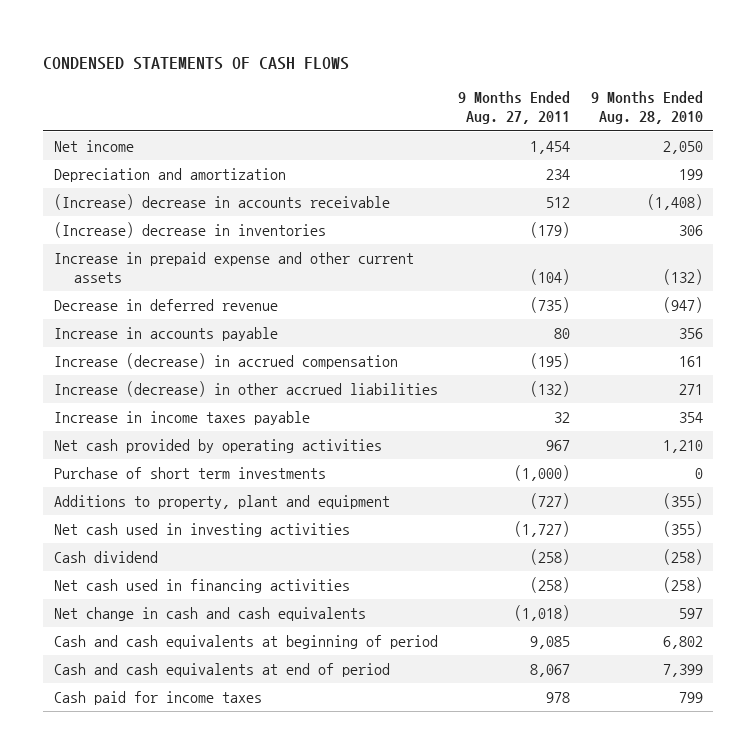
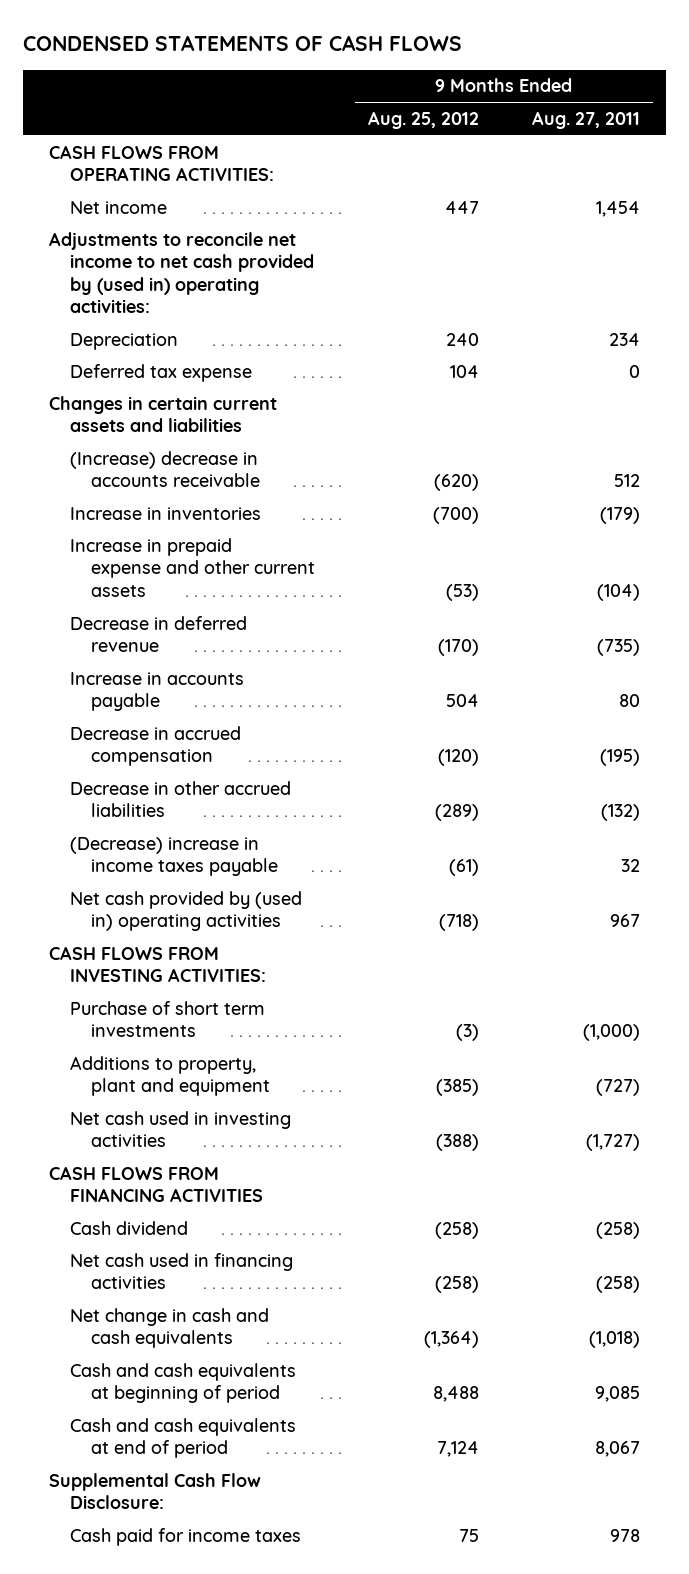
- | 9 Months Ended Aug. 27, 2011 | 9 Months Ended Aug. 28, 2010
+ | 9 Months Ended Aug. 25, 2012 | 9 Months Ended Aug. 27, 2011
+ CASH FLOWS FROM OPERATING ACTIVITIES:
- Depreciation and amortization | 234 | 199
+ Adjustments to reconcile net income to net cash provided by (used in) operating activities:
+ Depreciation | 240 | 234
+ Deferred tax expense | 104 | 0
+ Changes in certain current assets and liabilities
- (Increase) decrease in inventories | (179) | 306
+ Increase in inventories | (700) | (179)
- Increase (decrease) in accrued compensation | (195) | 161
- Increase (decrease) in other accrued liabilities | (132) | 271
- Increase in income taxes payable | 32 | 354
- Net cash provided by operating activities | 967 | 1,210
+ Decrease in accrued compensation | (120) | (195)
+ Decrease in other accrued liabilities | (289) | (132)
+ (Decrease) increase in income taxes payable | (61) | 32
+ Net cash provided by (used in) operating activities | (718) | 967
+ CASH FLOWS FROM INVESTING ACTIVITIES:
+ CASH FLOWS FROM FINANCING ACTIVITIES
+ Supplemental Cash Flow Disclosure:

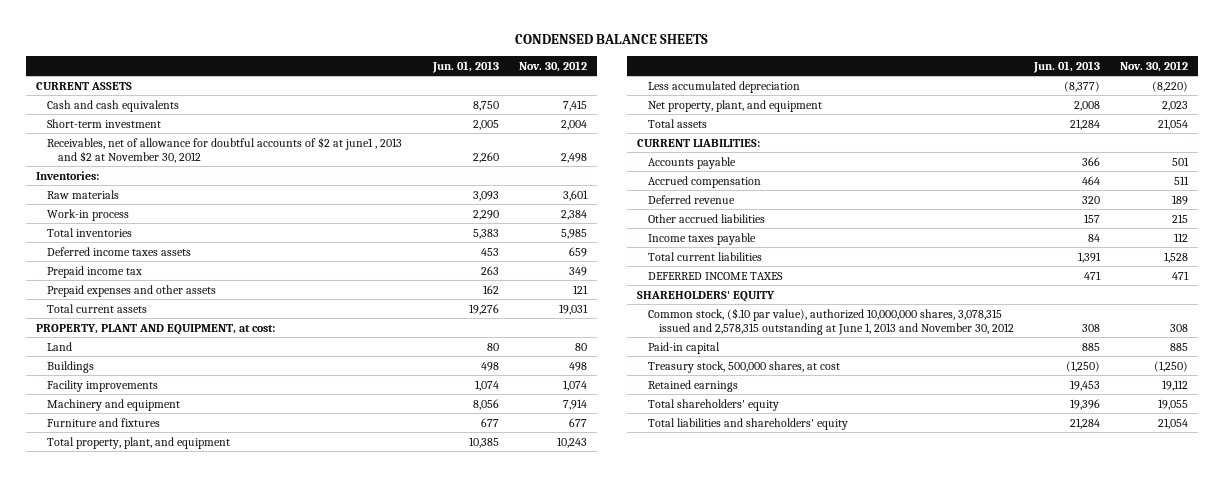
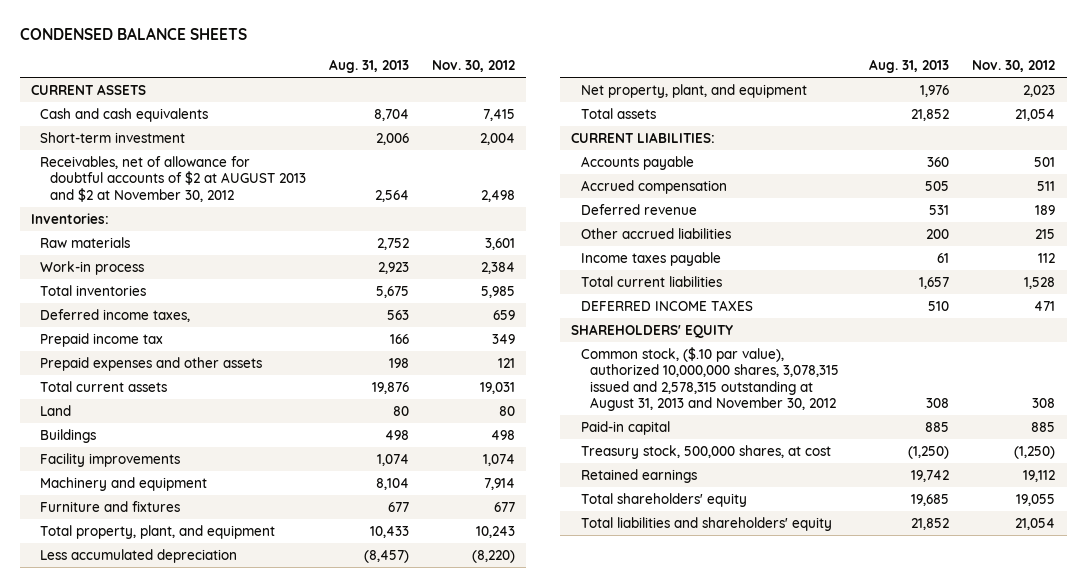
- | Jun. 01, 2013 | Nov. 30, 2012
+ | Aug. 31, 2013 | Nov. 30, 2012
- Receivables, net of allowance for doubtful accounts of $2 at june1 , 2013 and $2 at November 30, 2012 | 2,260 | 2,498
+ Receivables, net of allowance for doubtful accounts of $2 at AUGUST 2013 and $2 at November 30, 2012 | 2,564 | 2,498
- Deferred income taxes assets | 453 | 659
+ Deferred income taxes, | 563 | 659
- PROPERTY, PLANT AND EQUIPMENT, at cost:
- Common stock, ($.10 par value), authorized 10,000,000 shares, 3,078,315 issued and 2,578,315 outstanding at June 1, 2013 and November 30, 2012 | 308 | 308
+ Common stock, ($.10 par value), authorized 10,000,000 shares, 3,078,315 issued and 2,578,315 outstanding at August 31, 2013 and November 30, 2012 | 308 | 308

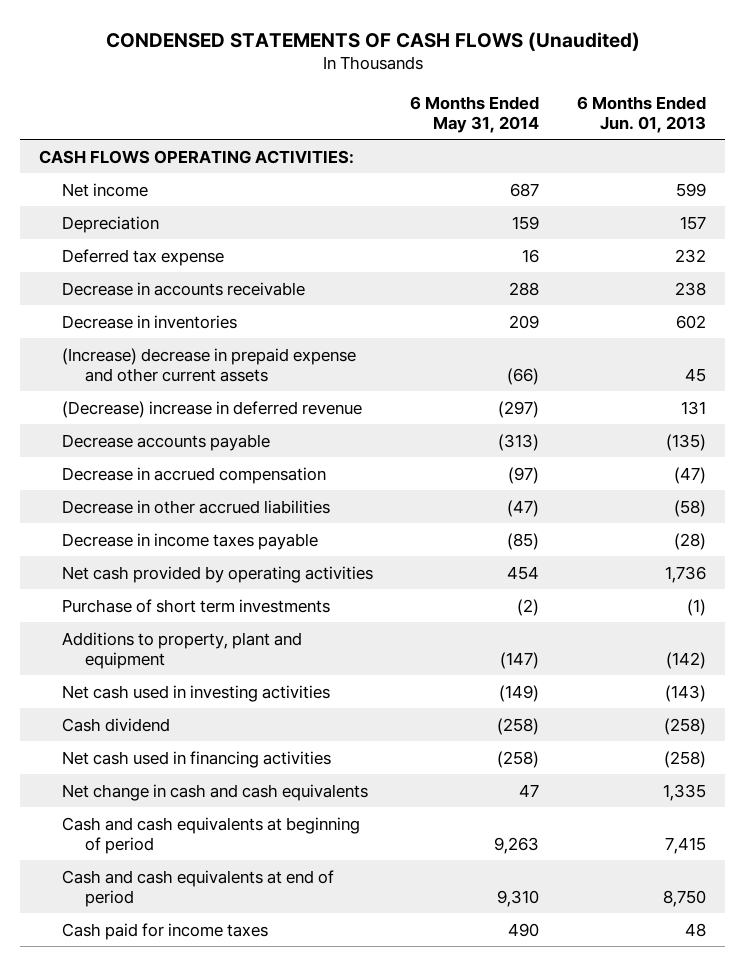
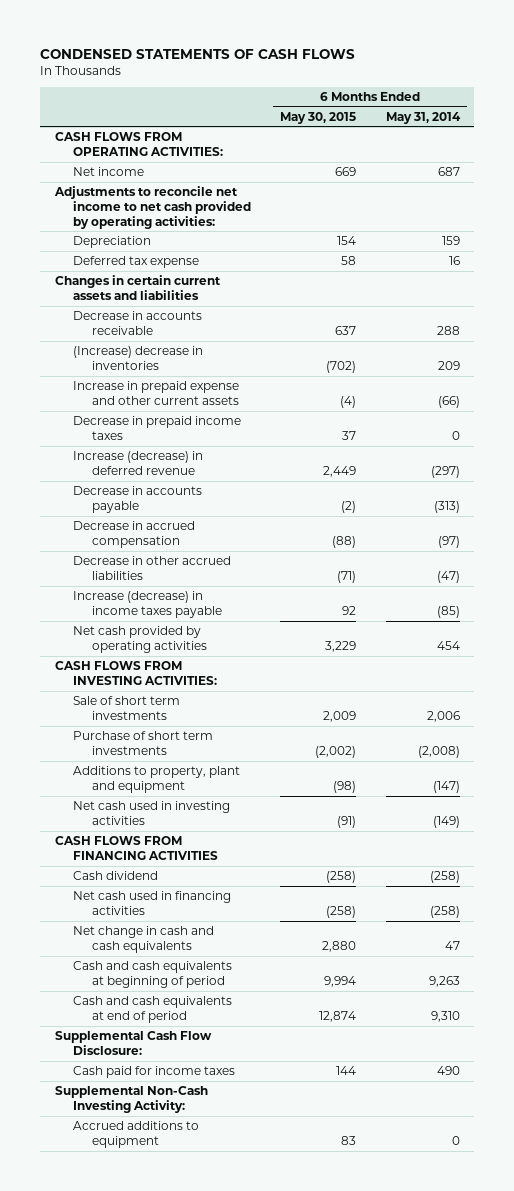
- CONDENSED STATEMENTS OF CASH FLOWS (Unaudited)
+ CONDENSED STATEMENTS OF CASH FLOWS
- | 6 Months Ended May 31, 2014 | 6 Months Ended Jun. 01, 2013
+ | 6 Months Ended May 30, 2015 | 6 Months Ended May 31, 2014
- CASH FLOWS OPERATING ACTIVITIES:
+ CASH FLOWS FROM OPERATING ACTIVITIES:
+ Adjustments to reconcile net income to net cash provided by operating activities:
+ Changes in certain current assets and liabilities
- Decrease in inventories | 209 | 602
- (Increase) decrease in prepaid expense and other current assets | (66) | 45
- (Decrease) increase in deferred revenue | (297) | 131
- Decrease accounts payable | (313) | (135)
+ (Increase) decrease in inventories | (702) | 209
+ Increase in prepaid expense and other current assets | (4) | (66)
+ Decrease in prepaid income taxes | 37 | 0
+ Increase (decrease) in deferred revenue | 2,449 | (297)
+ Decrease in accounts payable | (2) | (313)
- Decrease in income taxes payable | (85) | (28)
+ Increase (decrease) in income taxes payable | 92 | (85)
- Purchase of short term investments | (2) | (1)
+ CASH FLOWS FROM INVESTING ACTIVITIES:
+ Sale of short term investments | 2,009 | 2,006
+ Purchase of short term investments | (2,002) | (2,008)
+ CASH FLOWS FROM FINANCING ACTIVITIES
+ Supplemental Cash Flow Disclosure:
+ Supplemental Non-Cash Investing Activity:
+ Accrued additions to equipment | 83 | 0

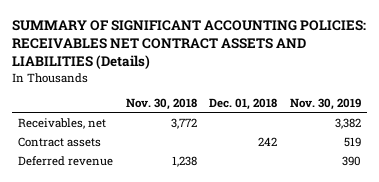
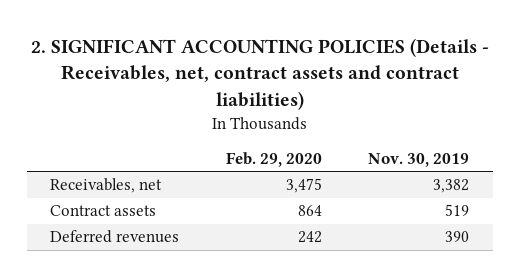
- SUMMARY OF SIGNIFICANT ACCOUNTING POLICIES: RECEIVABLES NET CONTRACT ASSETS AND LIABILITIES (Details)
+ 2. SIGNIFICANT ACCOUNTING POLICIES (Details - Receivables, net, contract assets and contract liabilities)
- | Nov. 30, 2018 | Dec. 01, 2018 | Nov. 30, 2019
+ | Feb. 29, 2020 | Nov. 30, 2019
- Deferred revenue | 1,238 | | 390
+ Deferred revenues | 242 | 390

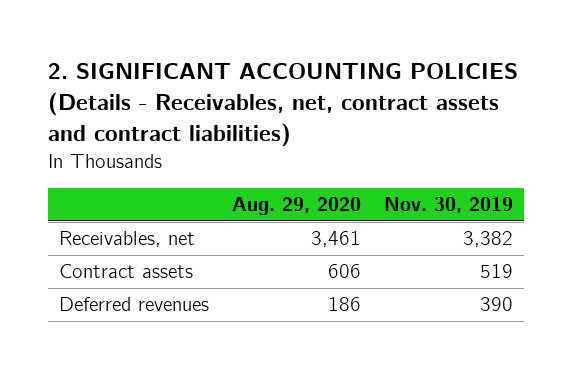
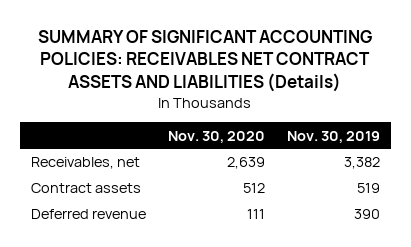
- 2. SIGNIFICANT ACCOUNTING POLICIES (Details - Receivables, net, contract assets and contract liabilities)
+ SUMMARY OF SIGNIFICANT ACCOUNTING POLICIES: RECEIVABLES NET CONTRACT ASSETS AND LIABILITIES (Details)
- | Aug. 29, 2020 | Nov. 30, 2019
+ | Nov. 30, 2020 | Nov. 30, 2019
- Deferred revenues | 186 | 390
+ Deferred revenue | 111 | 390

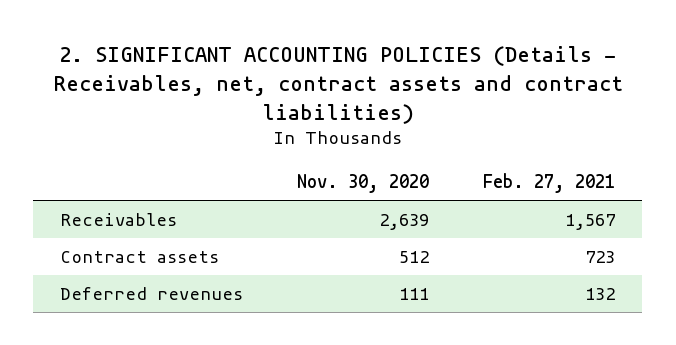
- SUMMARY OF SIGNIFICANT ACCOUNTING POLICIES: RECEIVABLES NET CONTRACT ASSETS AND LIABILITIES (Details)
+ 2. SIGNIFICANT ACCOUNTING POLICIES (Details - Receivables, net, contract assets and contract liabilities)
- | Nov. 30, 2020 | Nov. 30, 2019
+ | Nov. 30, 2020 | Feb. 27, 2021
- Receivables, net | 2,639 | 3,382
+ Receivables | 2,639 | 1,567
- Deferred revenue | 111 | 390
+ Deferred revenues | 111 | 132

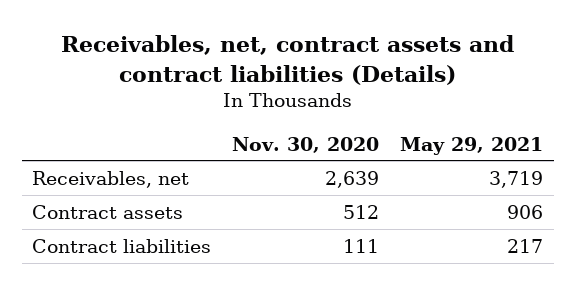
- 2. SIGNIFICANT ACCOUNTING POLICIES (Details - Receivables, net, contract assets and contract liabilities)
+ Receivables, net, contract assets and contract liabilities (Details)
- | Nov. 30, 2020 | Feb. 27, 2021
+ | Nov. 30, 2020 | May 29, 2021
- Receivables | 2,639 | 1,567
+ Receivables, net | 2,639 | 3,719
- Deferred revenues | 111 | 132
+ Contract liabilities | 111 | 217

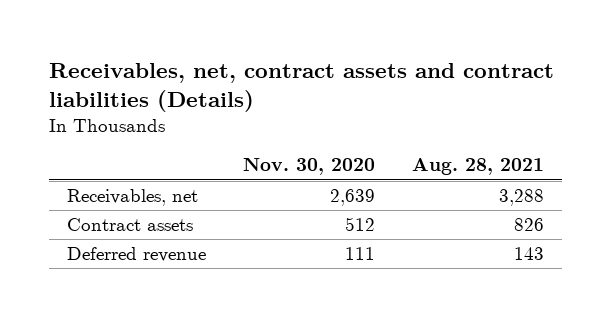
- | Nov. 30, 2020 | May 29, 2021
+ | Nov. 30, 2020 | Aug. 28, 2021
- Contract liabilities | 111 | 217
+ Deferred revenue | 111 | 143

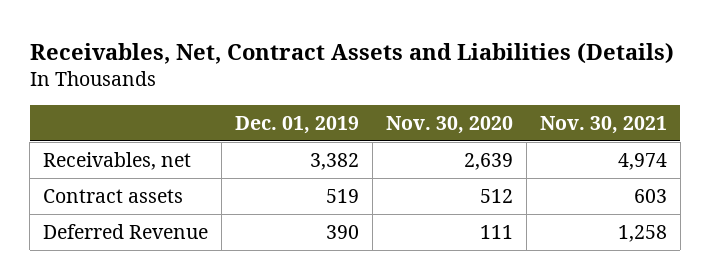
- Receivables, net, contract assets and contract liabilities (Details)
+ Receivables, Net, Contract Assets and Liabilities (Details)
- | Nov. 30, 2020 | Aug. 28, 2021
+ | Dec. 01, 2019 | Nov. 30, 2020 | Nov. 30, 2021
- Deferred revenue | 111 | 143
+ Deferred Revenue | 390 | 111 | 1,258

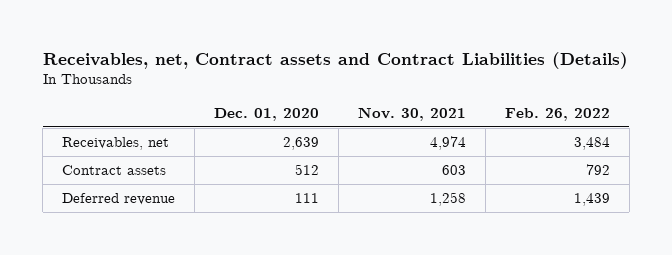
- Receivables, Net, Contract Assets and Liabilities (Details)
+ Receivables, net, Contract assets and Contract Liabilities (Details)
- | Dec. 01, 2019 | Nov. 30, 2020 | Nov. 30, 2021
+ | Dec. 01, 2020 | Nov. 30, 2021 | Feb. 26, 2022
- Deferred Revenue | 390 | 111 | 1,258
+ Deferred revenue | 111 | 1,258 | 1,439

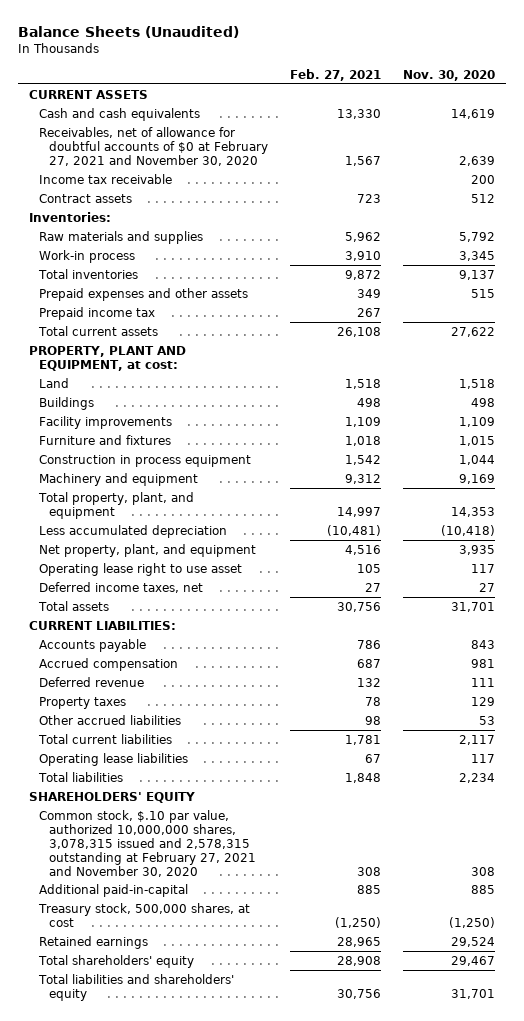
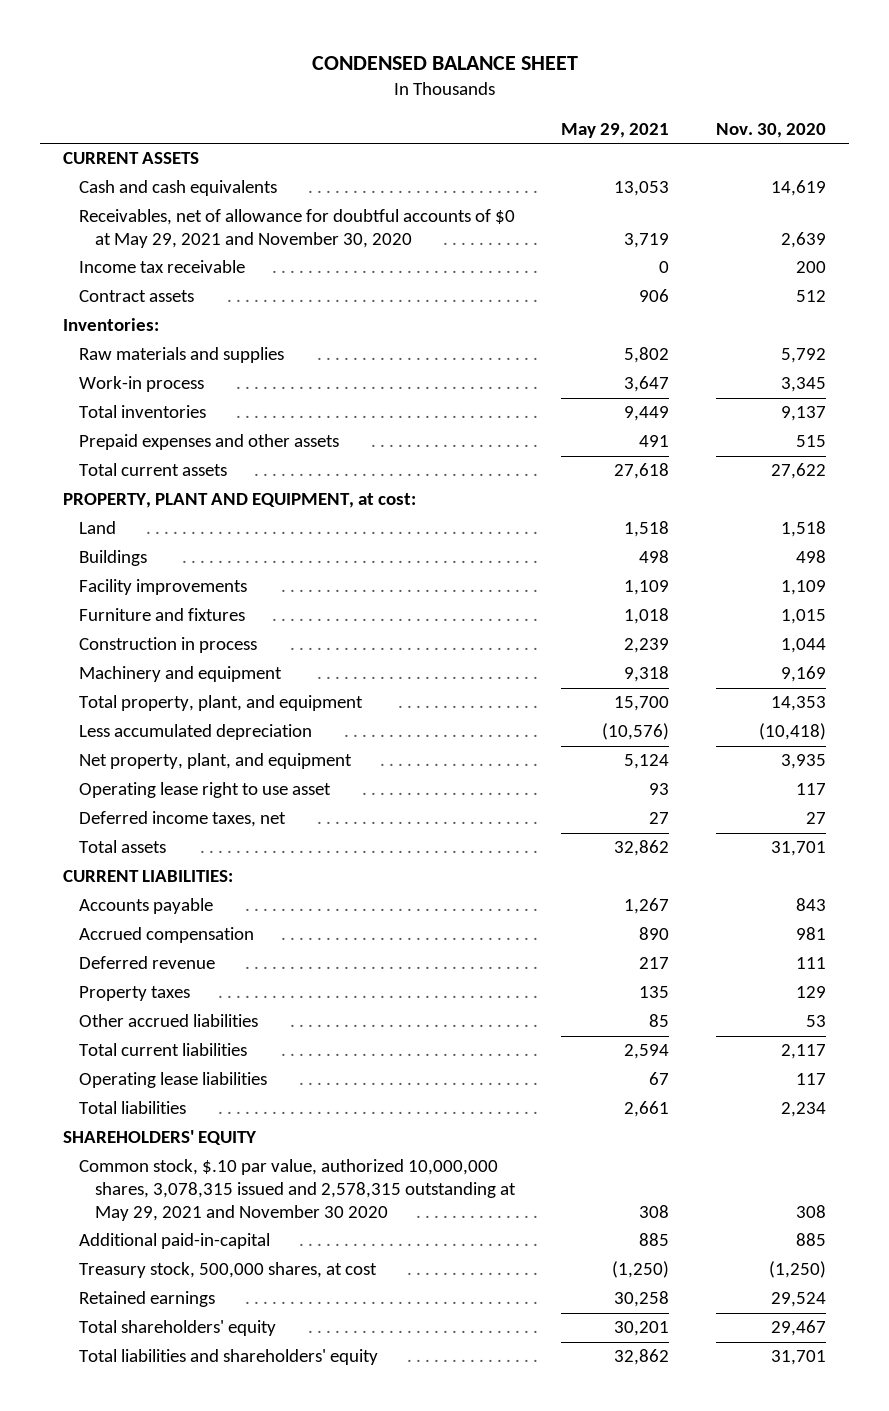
- Balance Sheets (Unaudited)
+ CONDENSED BALANCE SHEET
- | Feb. 27, 2021 | Nov. 30, 2020
+ | May 29, 2021 | Nov. 30, 2020
- Receivables, net of allowance for doubtful accounts of $0 at February 27, 2021 and November 30, 2020 | 1,567 | 2,639
+ Receivables, net of allowance for doubtful accounts of $0 at May 29, 2021 and November 30, 2020 | 3,719 | 2,639
- Prepaid income tax | 267 |
- Construction in process equipment | 1,542 | 1,044
+ Construction in process | 2,239 | 1,044
- Common stock, $.10 par value, authorized 10,000,000 shares, 3,078,315 issued and 2,578,315 outstanding at February 27, 2021 and November 30, 2020 | 308 | 308
+ Common stock, $.10 par value, authorized 10,000,000 shares, 3,078,315 issued and 2,578,315 outstanding at May 29, 2021 and November 30 2020 | 308 | 308

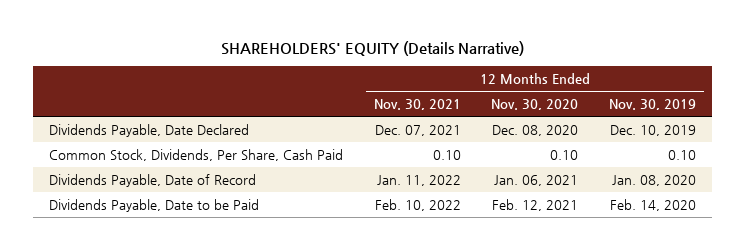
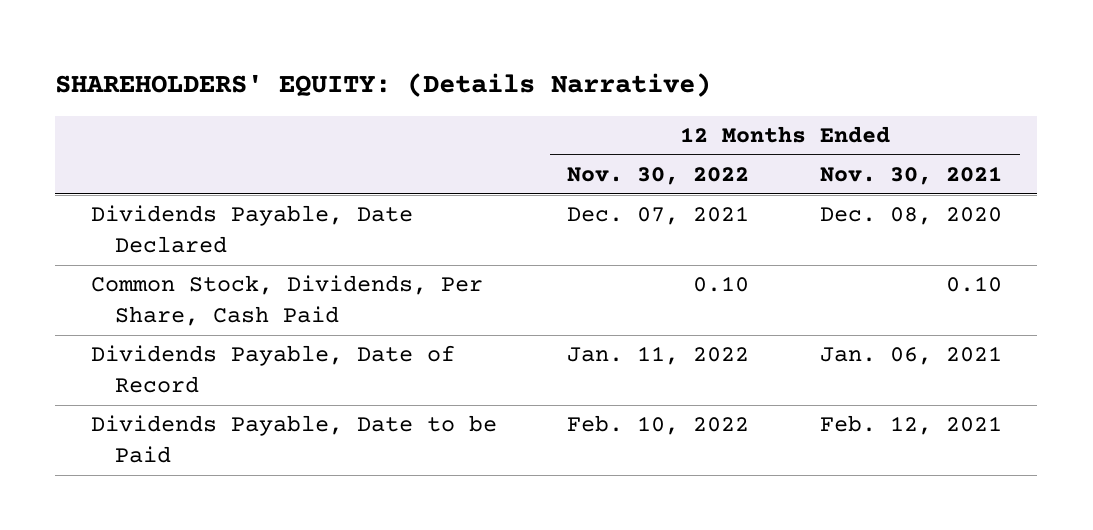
- SHAREHOLDERS' EQUITY (Details Narrative)
+ SHAREHOLDERS' EQUITY: (Details Narrative)
- | 12 Months Ended Nov. 30, 2021 | 12 Months Ended Nov. 30, 2020 | 12 Months Ended Nov. 30, 2019
+ | 12 Months Ended Nov. 30, 2022 | 12 Months Ended Nov. 30, 2021
- Dividends Payable, Date Declared | Dec. 07, 2021 | Dec. 08, 2020 | Dec. 10, 2019
+ Dividends Payable, Date Declared | Dec. 07, 2021 | Dec. 08, 2020
- Dividends Payable, Date of Record | Jan. 11, 2022 | Jan. 06, 2021 | Jan. 08, 2020
- Dividends Payable, Date to be Paid | Feb. 10, 2022 | Feb. 12, 2021 | Feb. 14, 2020
+ Dividends Payable, Date of Record | Jan. 11, 2022 | Jan. 06, 2021
+ Dividends Payable, Date to be Paid | Feb. 10, 2022 | Feb. 12, 2021

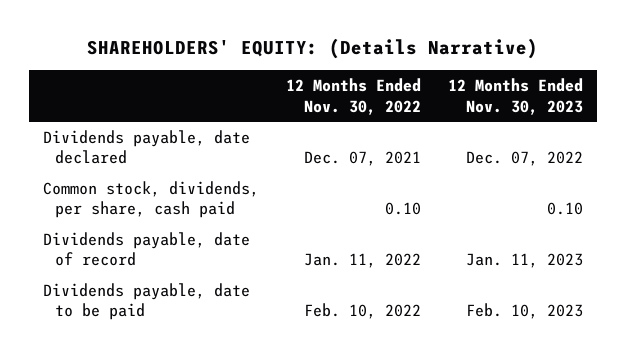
- | 12 Months Ended Nov. 30, 2022 | 12 Months Ended Nov. 30, 2021
+ | 12 Months Ended Nov. 30, 2022 | 12 Months Ended Nov. 30, 2023
- Dividends Payable, Date Declared | Dec. 07, 2021 | Dec. 08, 2020
- Common Stock, Dividends, Per Share, Cash Paid | 0.10 | 0.10
- Dividends Payable, Date of Record | Jan. 11, 2022 | Jan. 06, 2021
- Dividends Payable, Date to be Paid | Feb. 10, 2022 | Feb. 12, 2021
+ Dividends payable, date declared | Dec. 07, 2021 | Dec. 07, 2022
+ Common stock, dividends, per share, cash paid | 0.10 | 0.10
+ Dividends payable, date of record | Jan. 11, 2022 | Jan. 11, 2023
+ Dividends payable, date to be paid | Feb. 10, 2022 | Feb. 10, 2023

